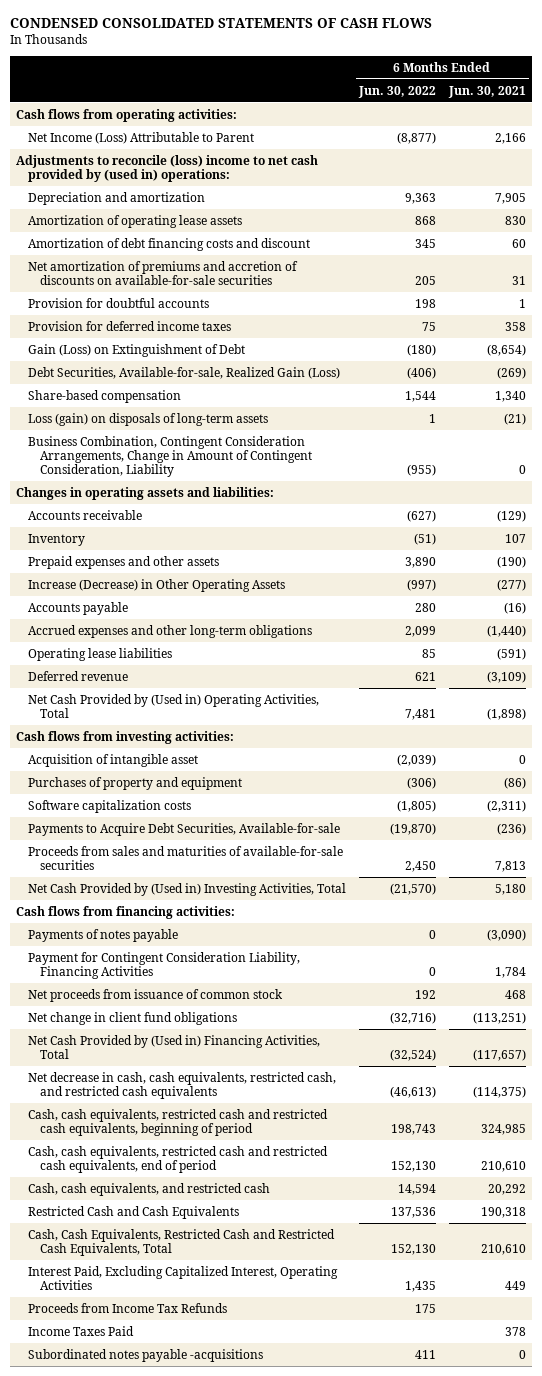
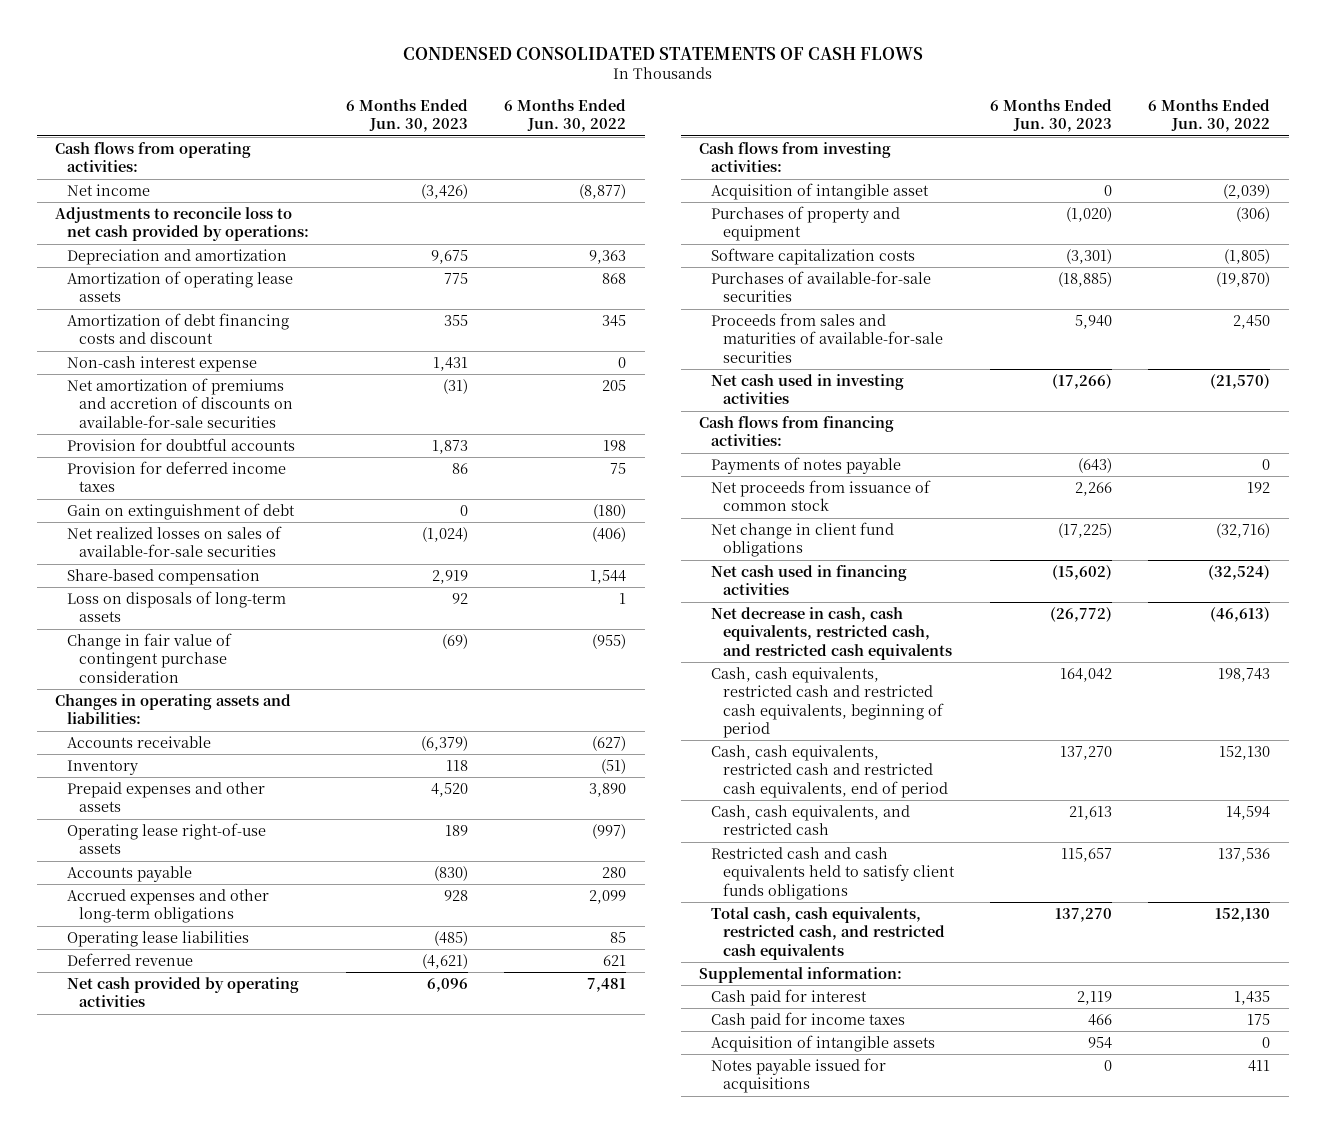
- | 6 Months Ended Jun. 30, 2022 | 6 Months Ended Jun. 30, 2021
+ | 6 Months Ended Jun. 30, 2023 | 6 Months Ended Jun. 30, 2022
- Net Income (Loss) Attributable to Parent | (8,877) | 2,166
- Adjustments to reconcile (loss) income to net cash provided by (used in) operations:
+ Net income | (3,426) | (8,877)
+ Adjustments to reconcile loss to net cash provided by operations:
+ Non-cash interest expense | 1,431 | 0
- Gain (Loss) on Extinguishment of Debt | (180) | (8,654)
- Debt Securities, Available-for-sale, Realized Gain (Loss) | (406) | (269)
+ Gain on extinguishment of debt | 0 | (180)
+ Net realized losses on sales of available-for-sale securities | (1,024) | (406)
- Loss (gain) on disposals of long-term assets | 1 | (21)
- Business Combination, Contingent Consideration Arrangements, Change in Amount of Contingent Consideration, Liability | (955) | 0
+ Loss on disposals of long-term assets | 92 | 1
+ Change in fair value of contingent purchase consideration | (69) | (955)
- Increase (Decrease) in Other Operating Assets | (997) | (277)
+ Operating lease right-of-use assets | 189 | (997)
- Net Cash Provided by (Used in) Operating Activities, Total | 7,481 | (1,898)
+ Net cash provided by operating activities | 6,096 | 7,481
- Payments to Acquire Debt Securities, Available-for-sale | (19,870) | (236)
+ Purchases of available-for-sale securities | (18,885) | (19,870)
- Net Cash Provided by (Used in) Investing Activities, Total | (21,570) | 5,180
+ Net cash used in investing activities | (17,266) | (21,570)
- Payment for Contingent Consideration Liability, Financing Activities | 0 | 1,784
- Net Cash Provided by (Used in) Financing Activities, Total | (32,524) | (117,657)
+ Net cash used in financing activities | (15,602) | (32,524)
- Restricted Cash and Cash Equivalents | 137,536 | 190,318
- Cash, Cash Equivalents, Restricted Cash and Restricted Cash Equivalents, Total | 152,130 | 210,610
- Interest Paid, Excluding Capitalized Interest, Operating Activities | 1,435 | 449
- Proceeds from Income Tax Refunds | 175 |
- Income Taxes Paid | | 378
- Subordinated notes payable -acquisitions | 411 | 0
+ Restricted cash and cash equivalents held to satisfy client funds obligations | 115,657 | 137,536
+ Total cash, cash equivalents, restricted cash, and restricted cash equivalents | 137,270 | 152,130
+ Supplemental information:
+ Cash paid for interest | 2,119 | 1,435
+ Cash paid for income taxes | 466 | 175
+ Acquisition of intangible assets | 954 | 0
+ Notes payable issued for acquisitions | 0 | 411

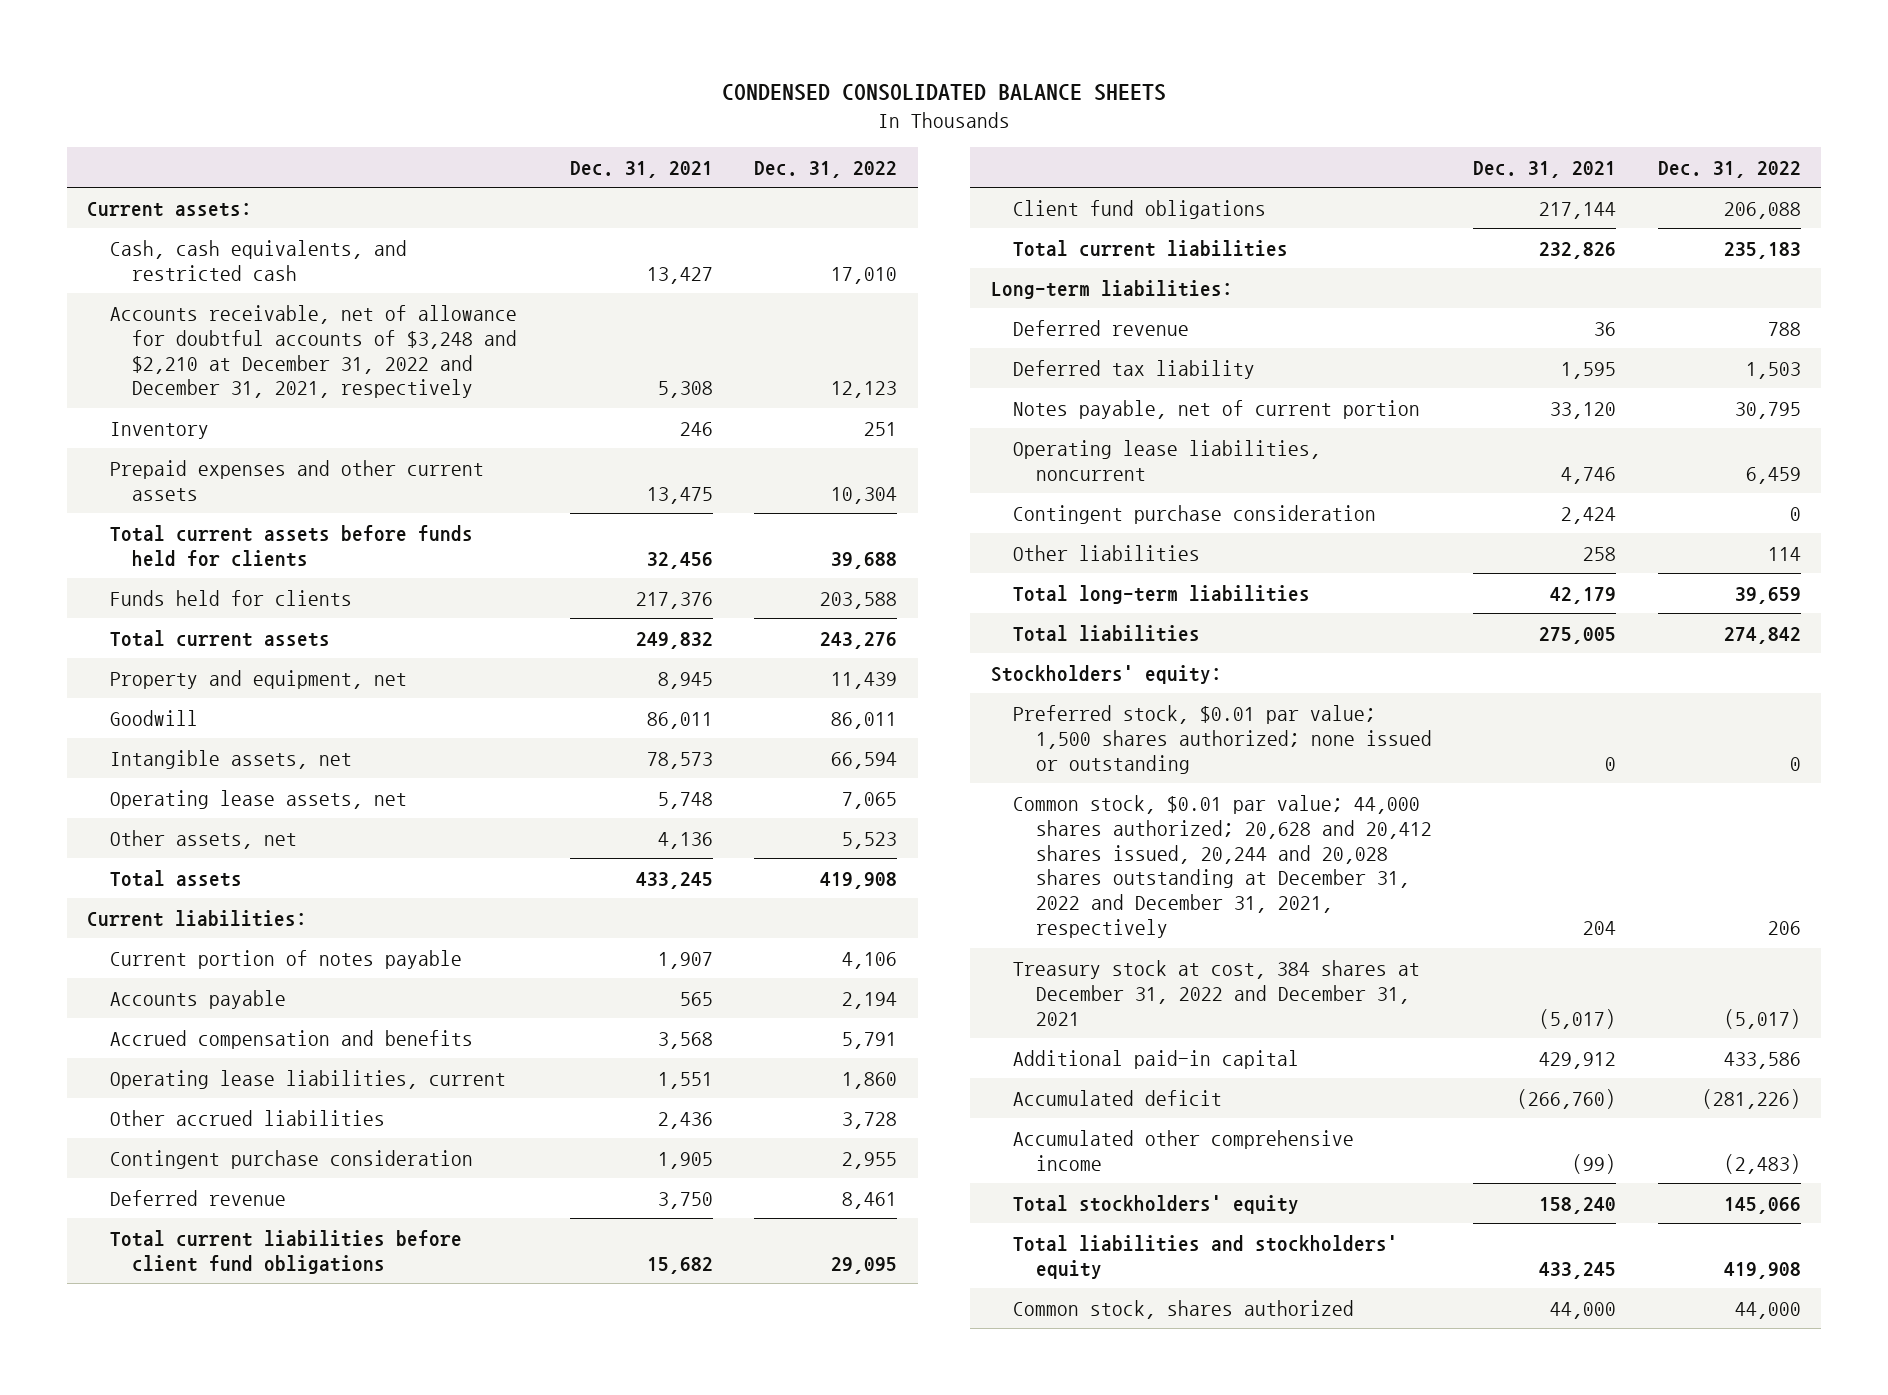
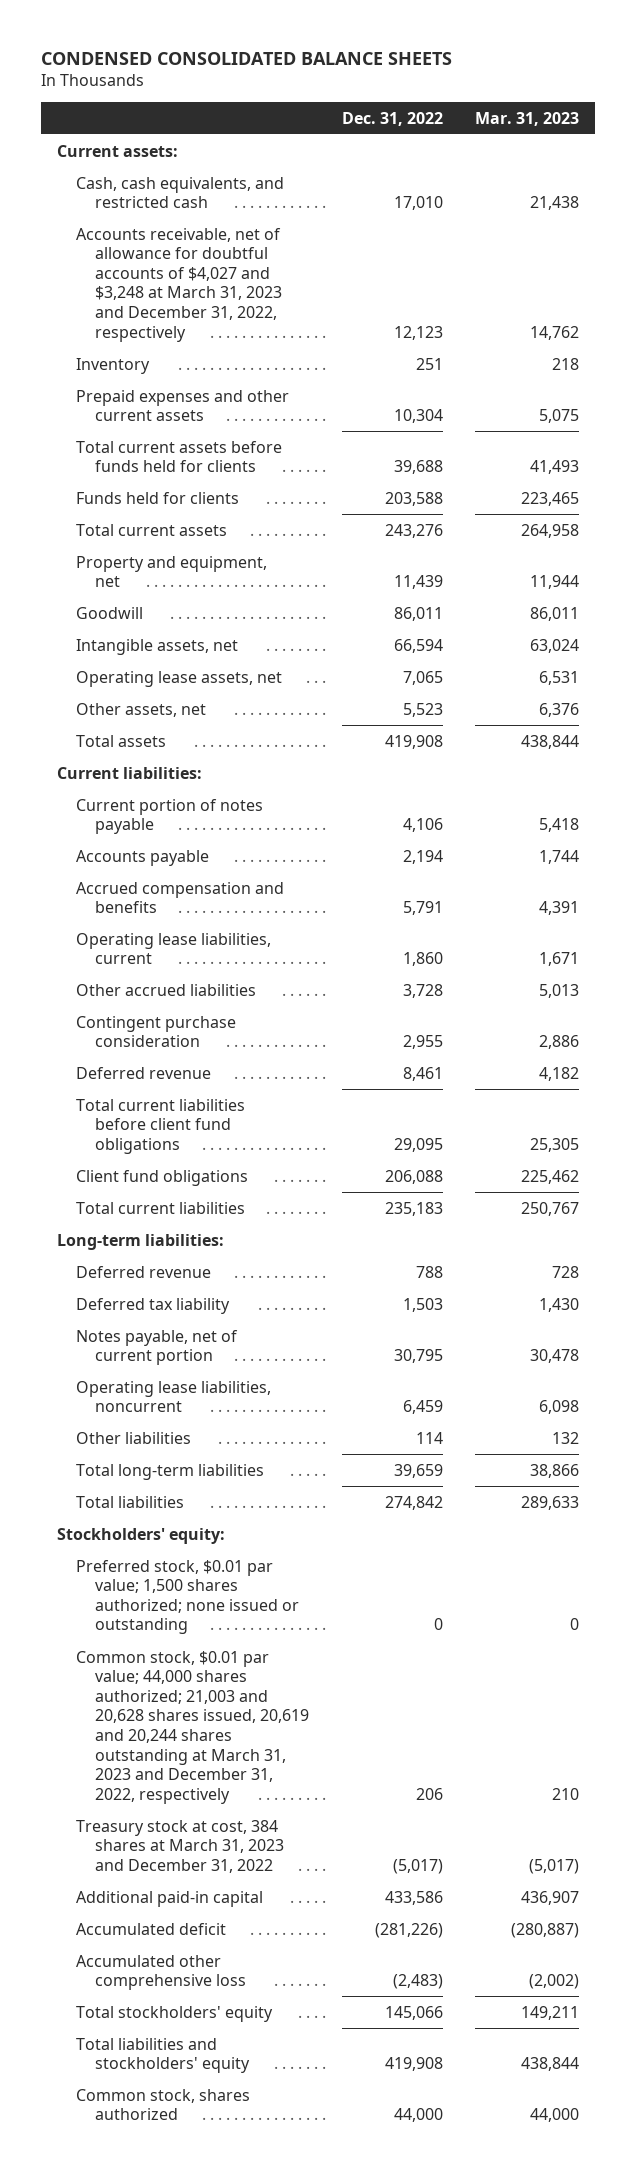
- | Dec. 31, 2021 | Dec. 31, 2022
+ | Dec. 31, 2022 | Mar. 31, 2023
- Accounts receivable, net of allowance for doubtful accounts of $3,248 and $2,210 at December 31, 2022 and December 31, 2021, respectively | 5,308 | 12,123
+ Accounts receivable, net of allowance for doubtful accounts of $4,027 and $3,248 at March 31, 2023 and December 31, 2022, respectively | 12,123 | 14,762
- Contingent purchase consideration | 2,424 | 0
- Common stock, $0.01 par value; 44,000 shares authorized; 20,628 and 20,412 shares issued, 20,244 and 20,028 shares outstanding at December 31, 2022 and December 31, 2021, respectively | 204 | 206
- Treasury stock at cost, 384 shares at December 31, 2022 and December 31, 2021 | (5,017) | (5,017)
+ Common stock, $0.01 par value; 44,000 shares authorized; 21,003 and 20,628 shares issued, 20,619 and 20,244 shares outstanding at March 31, 2023 and December 31, 2022, respectively | 206 | 210
+ Treasury stock at cost, 384 shares at March 31, 2023 and December 31, 2022 | (5,017) | (5,017)
- Accumulated other comprehensive income | (99) | (2,483)
+ Accumulated other comprehensive loss | (2,483) | (2,002)

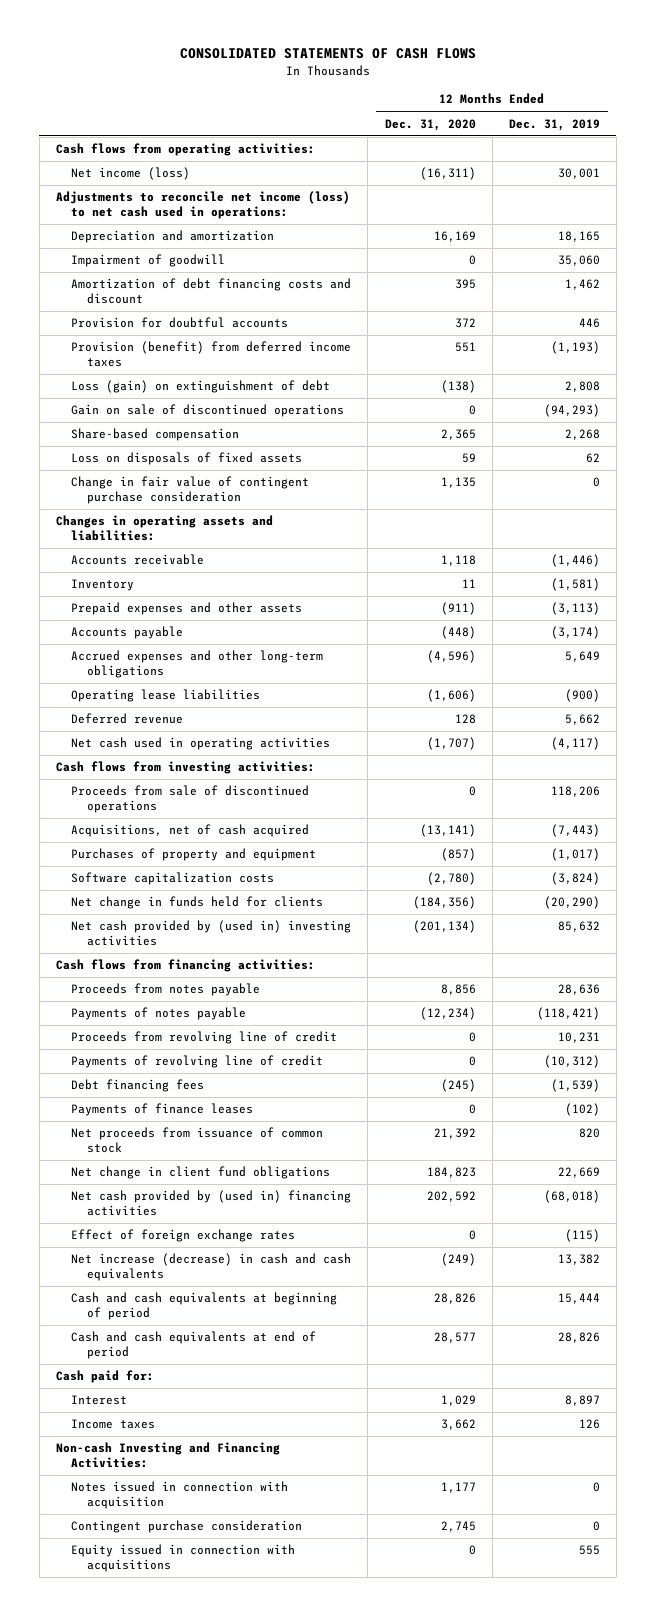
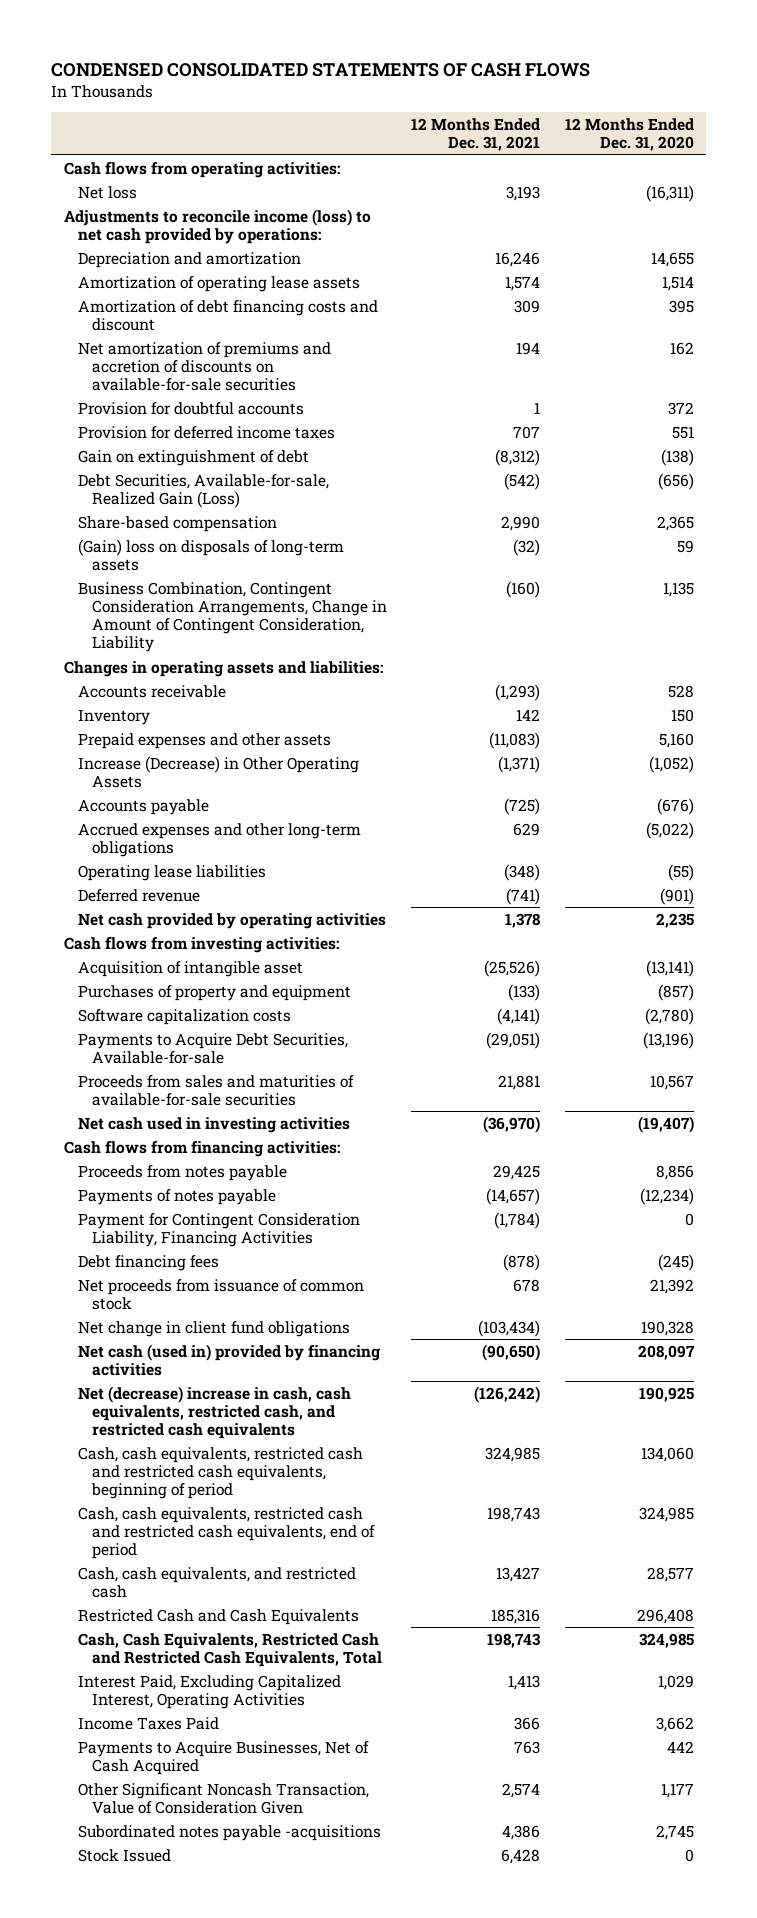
- CONSOLIDATED STATEMENTS OF CASH FLOWS
+ CONDENSED CONSOLIDATED STATEMENTS OF CASH FLOWS
- | 12 Months Ended Dec. 31, 2020 | 12 Months Ended Dec. 31, 2019
+ | 12 Months Ended Dec. 31, 2021 | 12 Months Ended Dec. 31, 2020
- Net income (loss) | (16,311) | 30,001
- Adjustments to reconcile net income (loss) to net cash used in operations:
- Depreciation and amortization | 16,169 | 18,165
- Impairment of goodwill | 0 | 35,060
+ Net loss | 3,193 | (16,311)
+ Adjustments to reconcile income (loss) to net cash provided by operations:
+ Depreciation and amortization | 16,246 | 14,655
+ Amortization of operating lease assets | 1,574 | 1,514
+ Net amortization of premiums and accretion of discounts on available-for-sale securities | 194 | 162
- Provision (benefit) from deferred income taxes | 551 | (1,193)
- Loss (gain) on extinguishment of debt | (138) | 2,808
- Gain on sale of discontinued operations | 0 | (94,293)
+ Provision for deferred income taxes | 707 | 551
+ Gain on extinguishment of debt | (8,312) | (138)
+ Debt Securities, Available-for-sale, Realized Gain (Loss) | (542) | (656)
- Loss on disposals of fixed assets | 59 | 62
- Change in fair value of contingent purchase consideration | 1,135 | 0
+ (Gain) loss on disposals of long-term assets | (32) | 59
+ Business Combination, Contingent Consideration Arrangements, Change in Amount of Contingent Consideration, Liability | (160) | 1,135
- Accounts receivable | 1,118 | (1,446)
- Inventory | 11 | (1,581)
- Prepaid expenses and other assets | (911) | (3,113)
- Accounts payable | (448) | (3,174)
- Accrued expenses and other long-term obligations | (4,596) | 5,649
- Operating lease liabilities | (1,606) | (900)
- Deferred revenue | 128 | 5,662
- Net cash used in operating activities | (1,707) | (4,117)
+ Accounts receivable | (1,293) | 528
+ Inventory | 142 | 150
+ Prepaid expenses and other assets | (11,083) | 5,160
+ Increase (Decrease) in Other Operating Assets | (1,371) | (1,052)
+ Accounts payable | (725) | (676)
+ Accrued expenses and other long-term obligations | 629 | (5,022)
+ Operating lease liabilities | (348) | (55)
+ Deferred revenue | (741) | (901)
+ Net cash provided by operating activities | 1,378 | 2,235
- Proceeds from sale of discontinued operations | 0 | 118,206
- Acquisitions, net of cash acquired | (13,141) | (7,443)
+ Acquisition of intangible asset | (25,526) | (13,141)
- Net change in funds held for clients | (184,356) | (20,290)
- Net cash provided by (used in) investing activities | (201,134) | 85,632
+ Payments to Acquire Debt Securities, Available-for-sale | (29,051) | (13,196)
+ Proceeds from sales and maturities of available-for-sale securities | 21,881 | 10,567
+ Net cash used in investing activities | (36,970) | (19,407)
- Proceeds from revolving line of credit | 0 | 10,231
- Payments of revolving line of credit | 0 | (10,312)
+ Payment for Contingent Consideration Liability, Financing Activities | (1,784) | 0
- Payments of finance leases | 0 | (102)
- Net change in client fund obligations | 184,823 | 22,669
- Net cash provided by (used in) financing activities | 202,592 | (68,018)
- Effect of foreign exchange rates | 0 | (115)
- Net increase (decrease) in cash and cash equivalents | (249) | 13,382
- Cash and cash equivalents at beginning of period | 28,826 | 15,444
- Cash and cash equivalents at end of period | 28,577 | 28,826
- Cash paid for:
- Interest | 1,029 | 8,897
- Income taxes | 3,662 | 126
- Non-cash Investing and Financing Activities:
- Notes issued in connection with acquisition | 1,177 | 0
- Contingent purchase consideration | 2,745 | 0
- Equity issued in connection with acquisitions | 0 | 555
+ Net change in client fund obligations | (103,434) | 190,328
+ Net cash (used in) provided by financing activities | (90,650) | 208,097
+ Net (decrease) increase in cash, cash equivalents, restricted cash, and restricted cash equivalents | (126,242) | 190,925
+ Cash, cash equivalents, restricted cash and restricted cash equivalents, beginning of period | 324,985 | 134,060
+ Cash, cash equivalents, restricted cash and restricted cash equivalents, end of period | 198,743 | 324,985
+ Cash, cash equivalents, and restricted cash | 13,427 | 28,577
+ Restricted Cash and Cash Equivalents | 185,316 | 296,408
+ Cash, Cash Equivalents, Restricted Cash and Restricted Cash Equivalents, Total | 198,743 | 324,985
+ Interest Paid, Excluding Capitalized Interest, Operating Activities | 1,413 | 1,029
+ Income Taxes Paid | 366 | 3,662
+ Payments to Acquire Businesses, Net of Cash Acquired | 763 | 442
+ Other Significant Noncash Transaction, Value of Consideration Given | 2,574 | 1,177
+ Subordinated notes payable -acquisitions | 4,386 | 2,745
+ Stock Issued | 6,428 | 0

